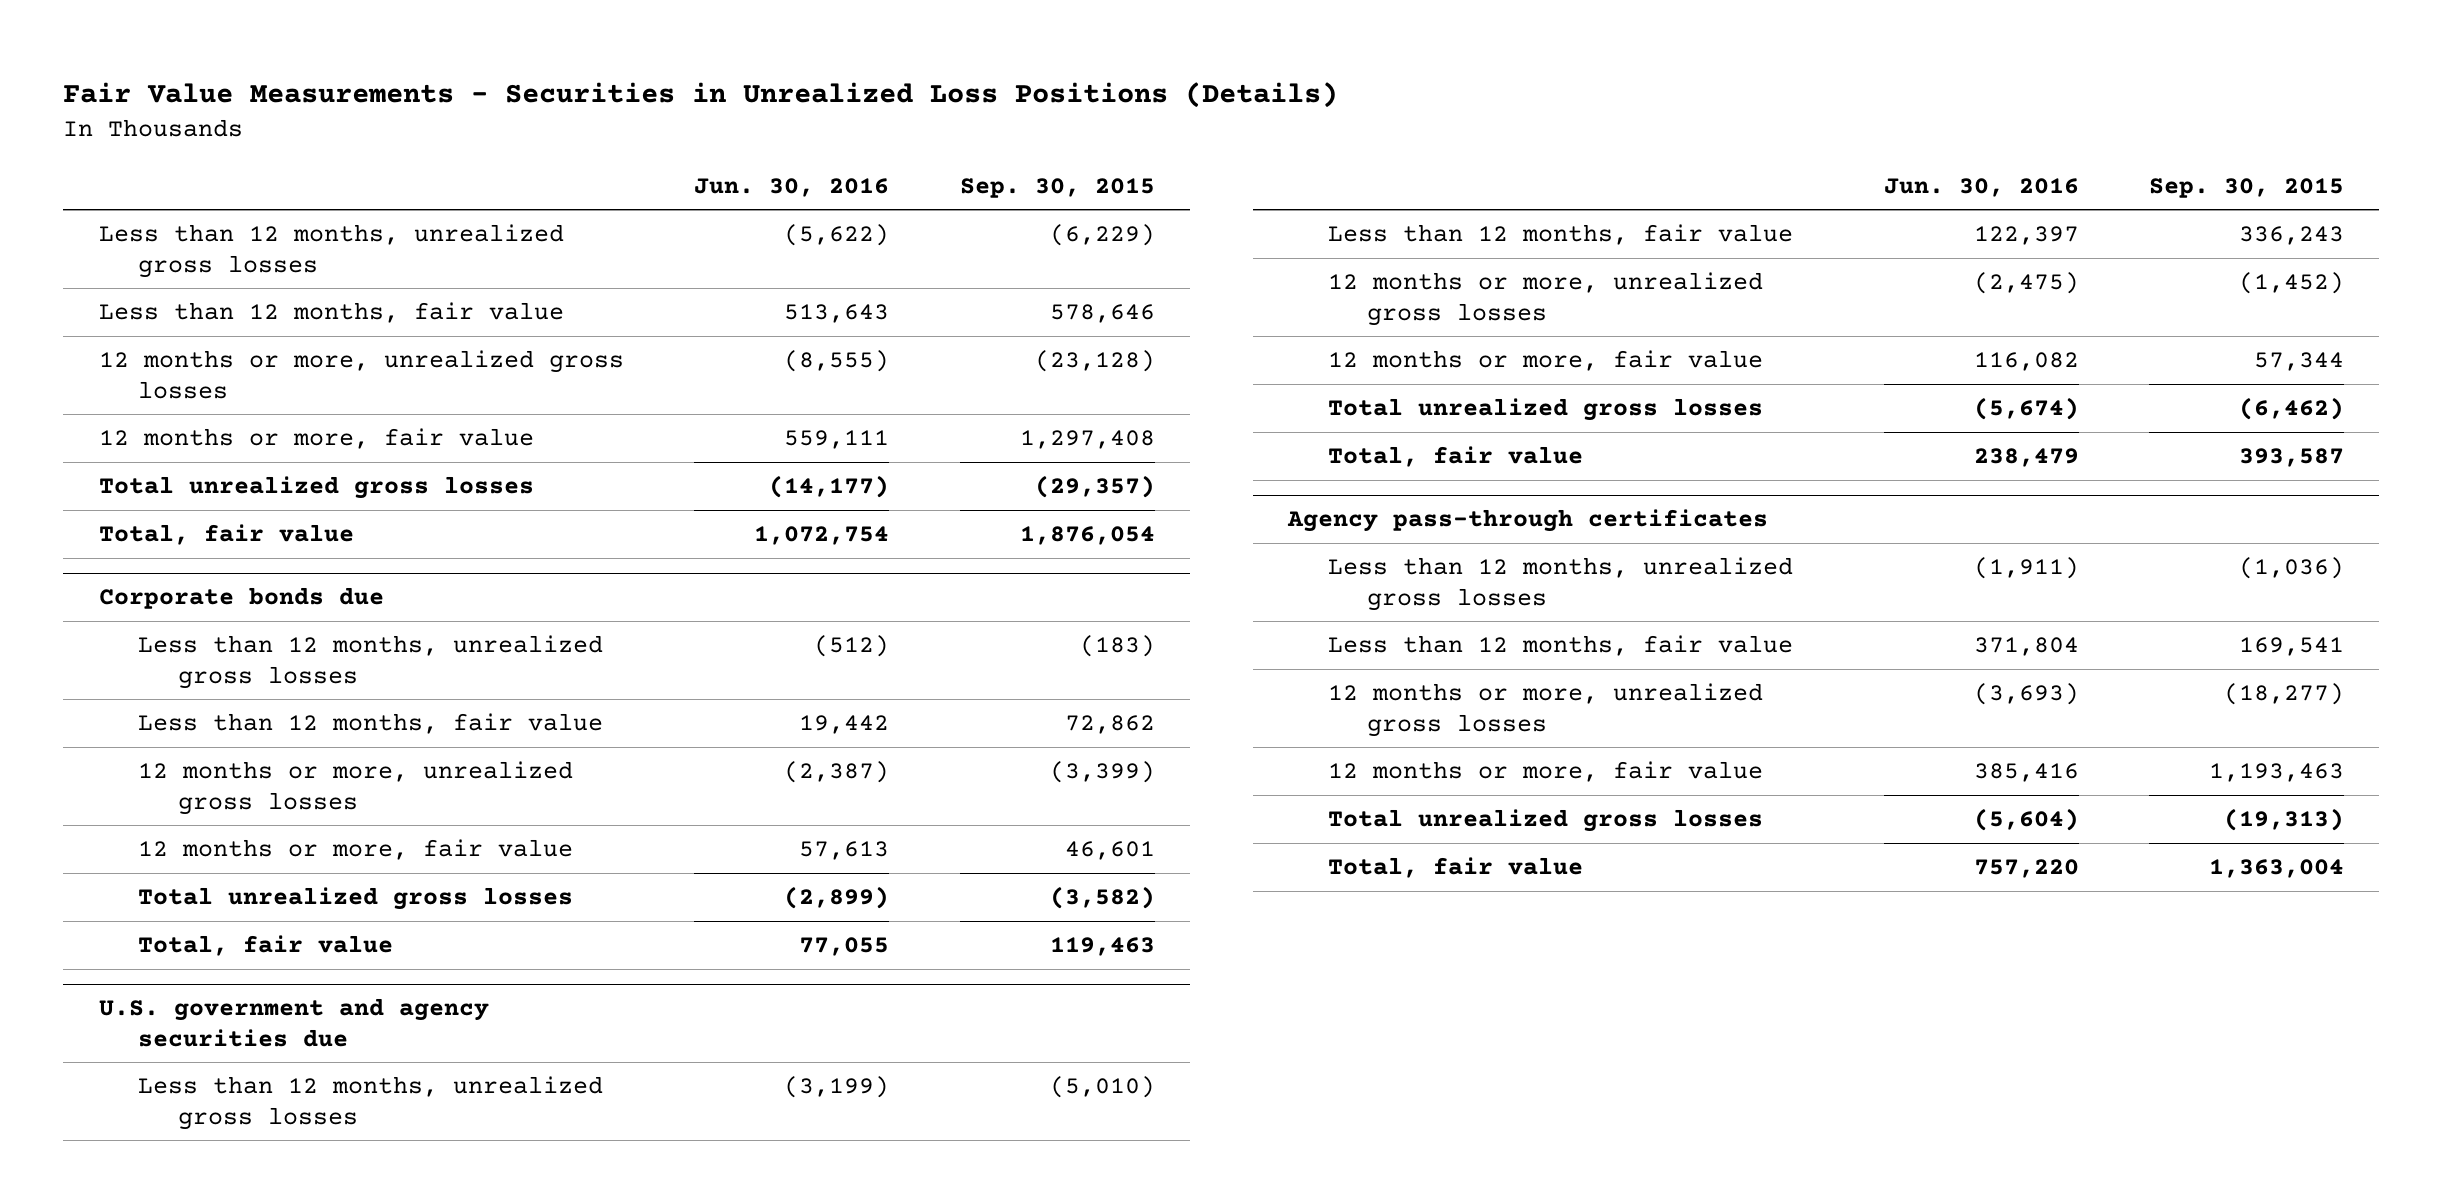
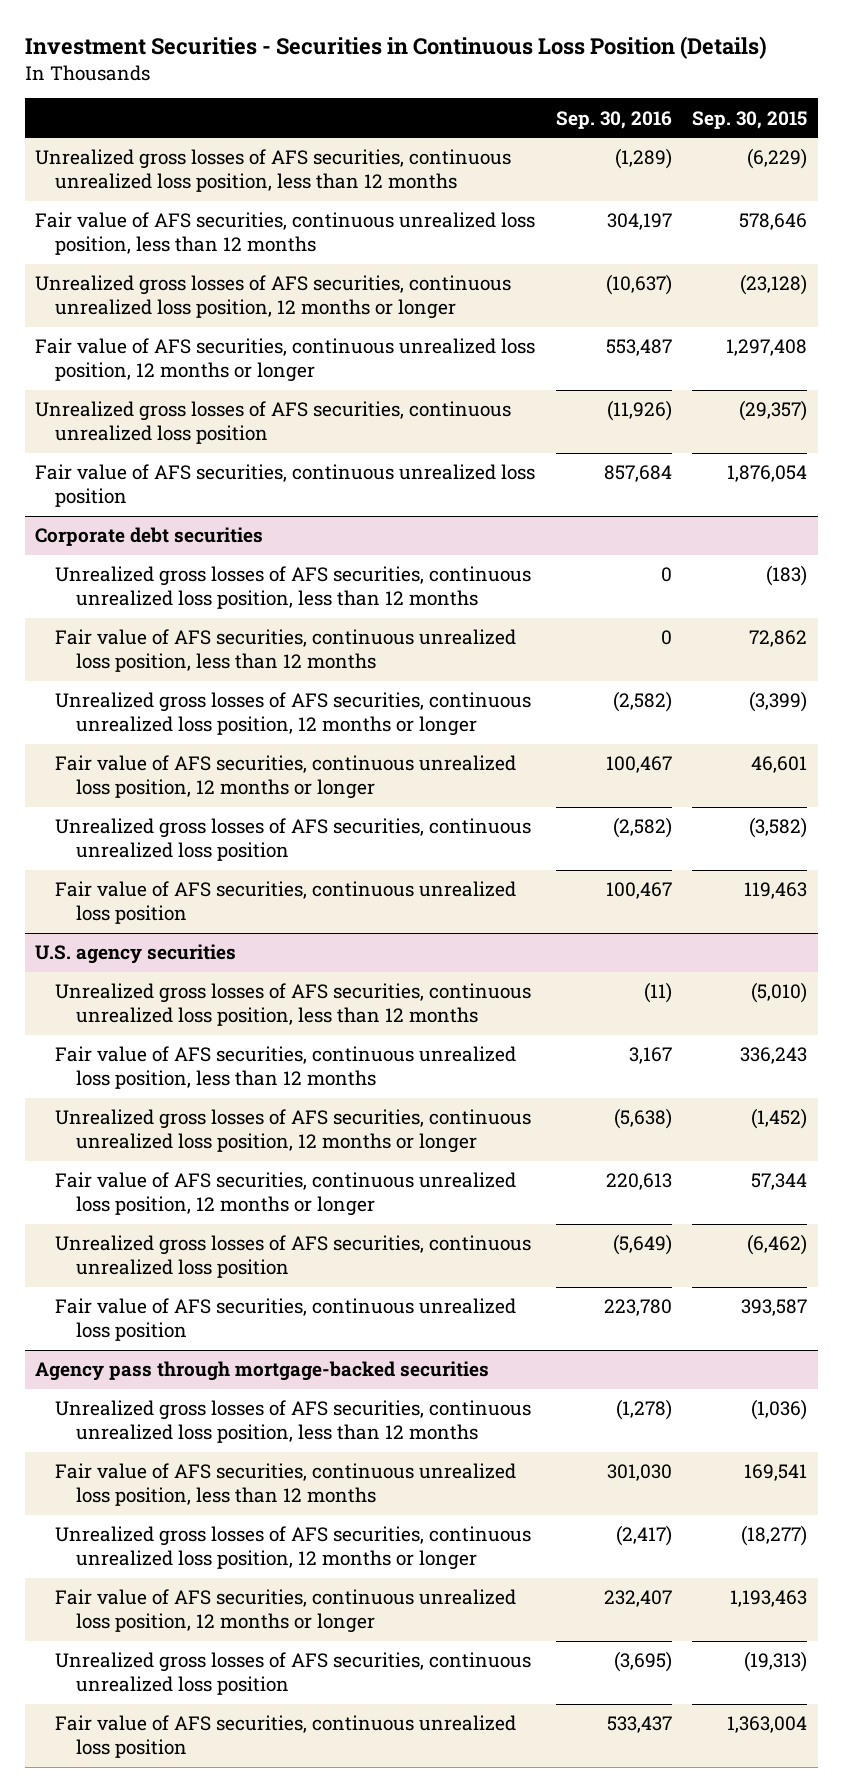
- Fair Value Measurements - Securities in Unrealized Loss Positions (Details)
+ Investment Securities - Securities in Continuous Loss Position (Details)
- | Jun. 30, 2016 | Sep. 30, 2015
+ | Sep. 30, 2016 | Sep. 30, 2015
- Less than 12 months, unrealized gross losses | (5,622) | (6,229)
- Less than 12 months, fair value | 513,643 | 578,646
- 12 months or more, unrealized gross losses | (8,555) | (23,128)
- 12 months or more, fair value | 559,111 | 1,297,408
- Total unrealized gross losses | (14,177) | (29,357)
- Total, fair value | 1,072,754 | 1,876,054
- Corporate bonds due
- Less than 12 months, unrealized gross losses | (512) | (183)
- Less than 12 months, fair value | 19,442 | 72,862
- 12 months or more, unrealized gross losses | (2,387) | (3,399)
- 12 months or more, fair value | 57,613 | 46,601
- Total unrealized gross losses | (2,899) | (3,582)
- Total, fair value | 77,055 | 119,463
- U.S. government and agency securities due
- Less than 12 months, unrealized gross losses | (3,199) | (5,010)
- Less than 12 months, fair value | 122,397 | 336,243
- 12 months or more, unrealized gross losses | (2,475) | (1,452)
- 12 months or more, fair value | 116,082 | 57,344
- Total unrealized gross losses | (5,674) | (6,462)
- Total, fair value | 238,479 | 393,587
- Agency pass-through certificates
- Less than 12 months, unrealized gross losses | (1,911) | (1,036)
- Less than 12 months, fair value | 371,804 | 169,541
- 12 months or more, unrealized gross losses | (3,693) | (18,277)
- 12 months or more, fair value | 385,416 | 1,193,463
- Total unrealized gross losses | (5,604) | (19,313)
- Total, fair value | 757,220 | 1,363,004
+ Unrealized gross losses of AFS securities, continuous unrealized loss position, less than 12 months | (1,289) | (6,229)
+ Fair value of AFS securities, continuous unrealized loss position, less than 12 months | 304,197 | 578,646
+ Unrealized gross losses of AFS securities, continuous unrealized loss position, 12 months or longer | (10,637) | (23,128)
+ Fair value of AFS securities, continuous unrealized loss position, 12 months or longer | 553,487 | 1,297,408
+ Unrealized gross losses of AFS securities, continuous unrealized loss position | (11,926) | (29,357)
+ Fair value of AFS securities, continuous unrealized loss position | 857,684 | 1,876,054
+ Corporate debt securities
+ Unrealized gross losses of AFS securities, continuous unrealized loss position, less than 12 months | 0 | (183)
+ Fair value of AFS securities, continuous unrealized loss position, less than 12 months | 0 | 72,862
+ Unrealized gross losses of AFS securities, continuous unrealized loss position, 12 months or longer | (2,582) | (3,399)
+ Fair value of AFS securities, continuous unrealized loss position, 12 months or longer | 100,467 | 46,601
+ Unrealized gross losses of AFS securities, continuous unrealized loss position | (2,582) | (3,582)
+ Fair value of AFS securities, continuous unrealized loss position | 100,467 | 119,463
+ U.S. agency securities
+ Unrealized gross losses of AFS securities, continuous unrealized loss position, less than 12 months | (11) | (5,010)
+ Fair value of AFS securities, continuous unrealized loss position, less than 12 months | 3,167 | 336,243
+ Unrealized gross losses of AFS securities, continuous unrealized loss position, 12 months or longer | (5,638) | (1,452)
+ Fair value of AFS securities, continuous unrealized loss position, 12 months or longer | 220,613 | 57,344
+ Unrealized gross losses of AFS securities, continuous unrealized loss position | (5,649) | (6,462)
+ Fair value of AFS securities, continuous unrealized loss position | 223,780 | 393,587
+ Agency pass through mortgage-backed securities
+ Unrealized gross losses of AFS securities, continuous unrealized loss position, less than 12 months | (1,278) | (1,036)
+ Fair value of AFS securities, continuous unrealized loss position, less than 12 months | 301,030 | 169,541
+ Unrealized gross losses of AFS securities, continuous unrealized loss position, 12 months or longer | (2,417) | (18,277)
+ Fair value of AFS securities, continuous unrealized loss position, 12 months or longer | 232,407 | 1,193,463
+ Unrealized gross losses of AFS securities, continuous unrealized loss position | (3,695) | (19,313)
+ Fair value of AFS securities, continuous unrealized loss position | 533,437 | 1,363,004

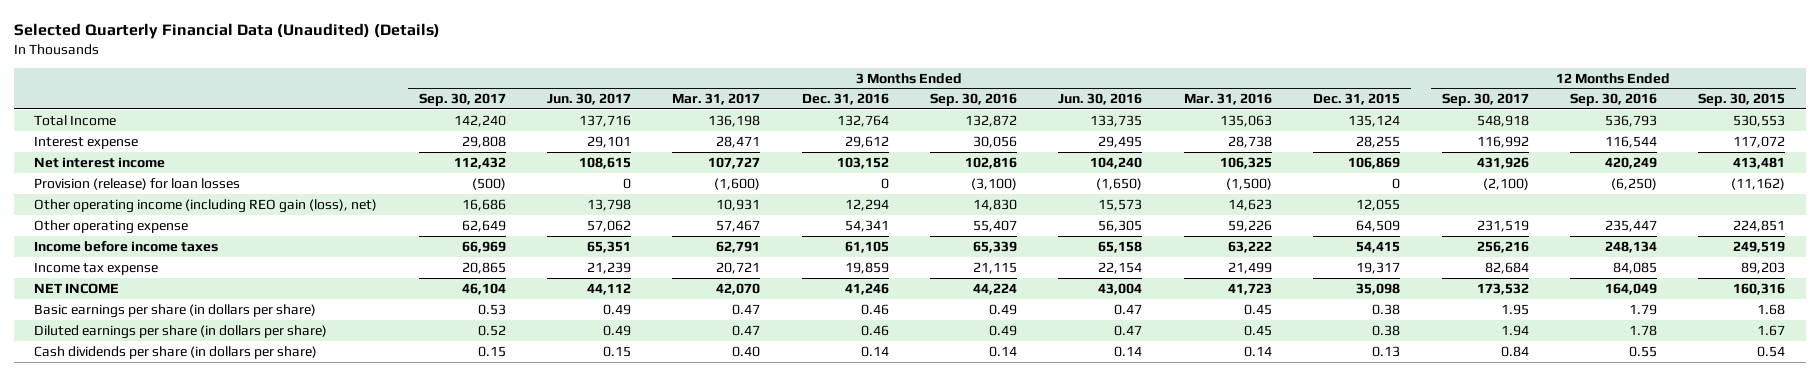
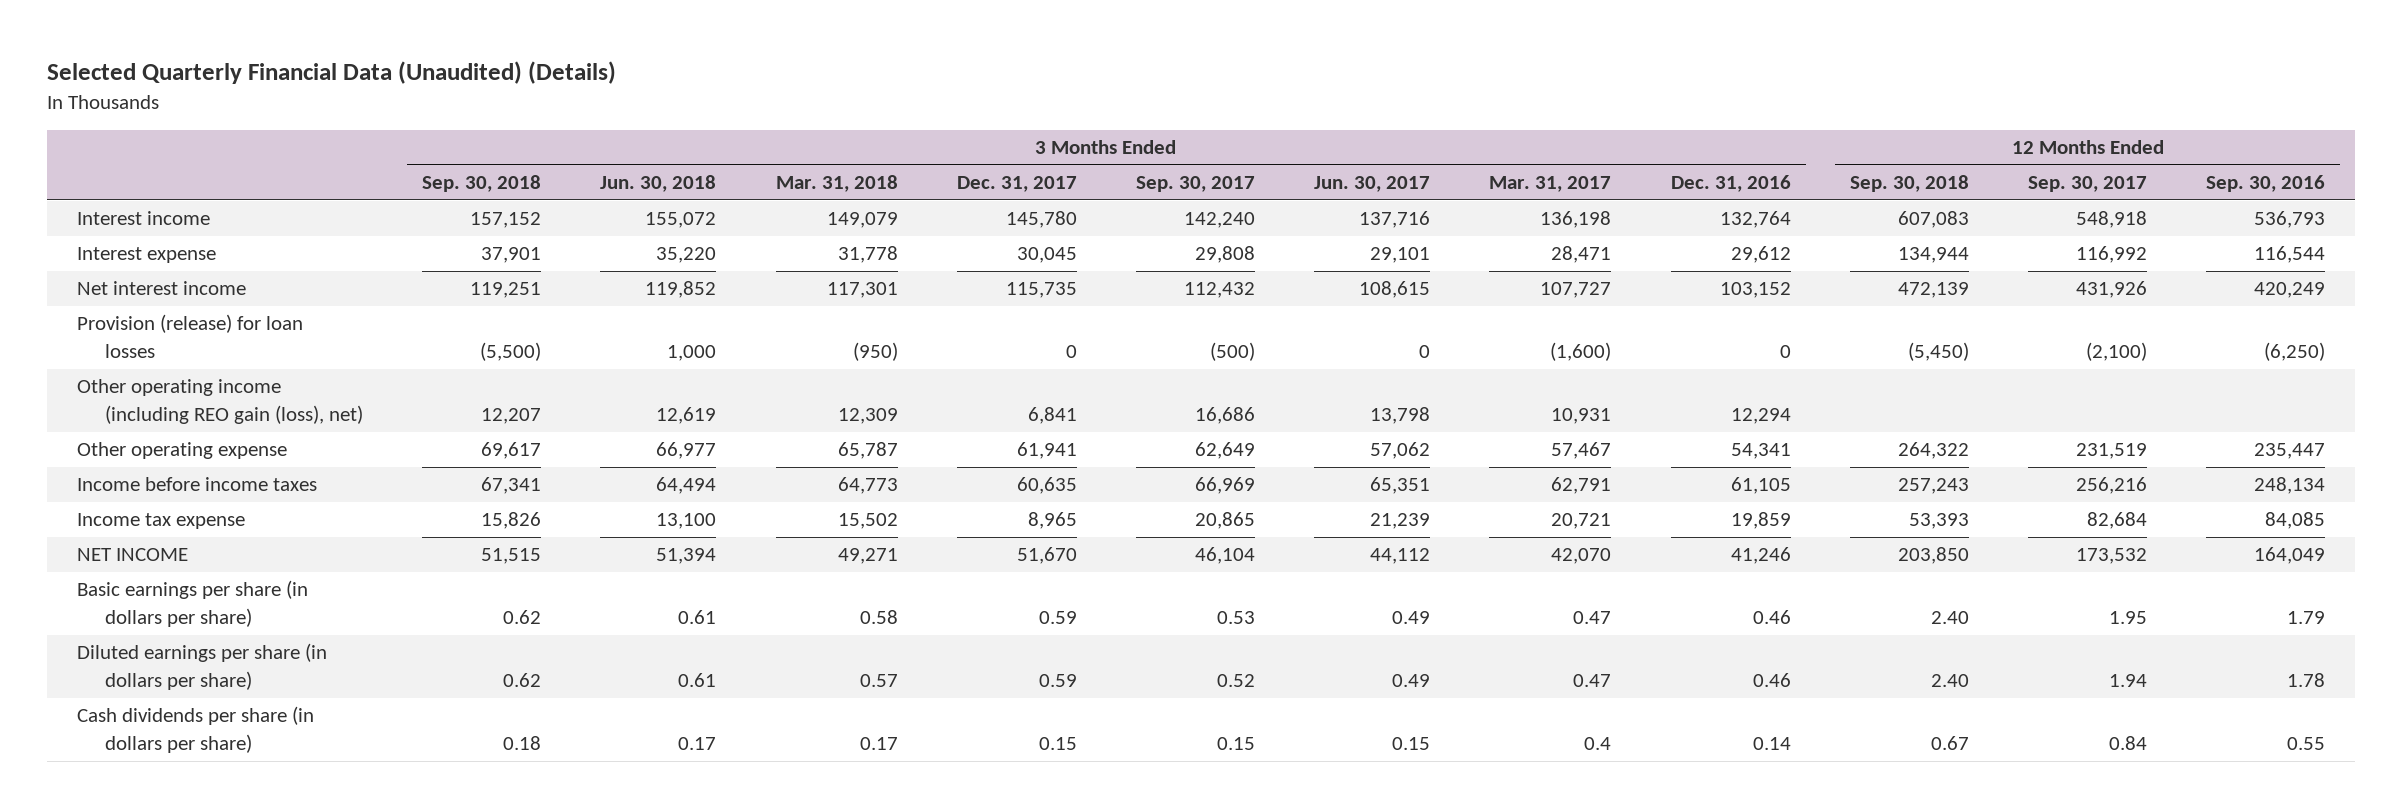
- | 3 Months Ended Sep. 30, 2017 | 3 Months Ended Jun. 30, 2017 | 3 Months Ended Mar. 31, 2017 | 3 Months Ended Dec. 31, 2016 | 3 Months Ended Sep. 30, 2016 | 3 Months Ended Jun. 30, 2016 | 3 Months Ended Mar. 31, 2016 | 3 Months Ended Dec. 31, 2015 | 12 Months Ended Sep. 30, 2017 | 12 Months Ended Sep. 30, 2016 | 12 Months Ended Sep. 30, 2015
+ | 3 Months Ended Sep. 30, 2018 | 3 Months Ended Jun. 30, 2018 | 3 Months Ended Mar. 31, 2018 | 3 Months Ended Dec. 31, 2017 | 3 Months Ended Sep. 30, 2017 | 3 Months Ended Jun. 30, 2017 | 3 Months Ended Mar. 31, 2017 | 3 Months Ended Dec. 31, 2016 | 12 Months Ended Sep. 30, 2018 | 12 Months Ended Sep. 30, 2017 | 12 Months Ended Sep. 30, 2016
- Total Income | 142,240 | 137,716 | 136,198 | 132,764 | 132,872 | 133,735 | 135,063 | 135,124 | 548,918 | 536,793 | 530,553
+ Interest income | 157,152 | 155,072 | 149,079 | 145,780 | 142,240 | 137,716 | 136,198 | 132,764 | 607,083 | 548,918 | 536,793
- Cash dividends per share (in dollars per share) | 0.15 | 0.15 | 0.40 | 0.14 | 0.14 | 0.14 | 0.14 | 0.13 | 0.84 | 0.55 | 0.54
+ Cash dividends per share (in dollars per share) | 0.18 | 0.17 | 0.17 | 0.15 | 0.15 | 0.15 | 0.4 | 0.14 | 0.67 | 0.84 | 0.55

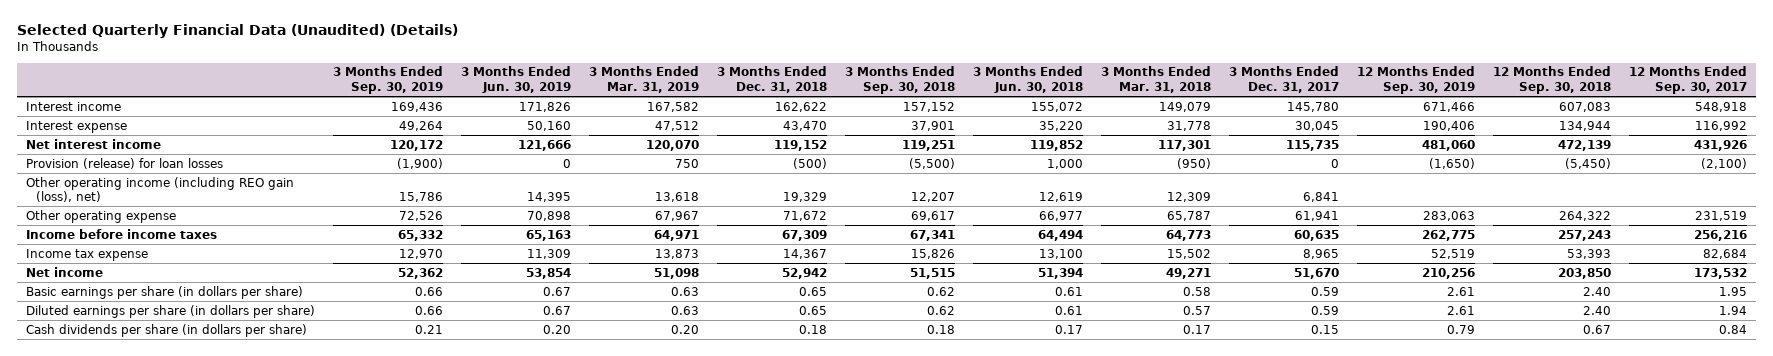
- | 3 Months Ended Sep. 30, 2018 | 3 Months Ended Jun. 30, 2018 | 3 Months Ended Mar. 31, 2018 | 3 Months Ended Dec. 31, 2017 | 3 Months Ended Sep. 30, 2017 | 3 Months Ended Jun. 30, 2017 | 3 Months Ended Mar. 31, 2017 | 3 Months Ended Dec. 31, 2016 | 12 Months Ended Sep. 30, 2018 | 12 Months Ended Sep. 30, 2017 | 12 Months Ended Sep. 30, 2016
+ | 3 Months Ended Sep. 30, 2019 | 3 Months Ended Jun. 30, 2019 | 3 Months Ended Mar. 31, 2019 | 3 Months Ended Dec. 31, 2018 | 3 Months Ended Sep. 30, 2018 | 3 Months Ended Jun. 30, 2018 | 3 Months Ended Mar. 31, 2018 | 3 Months Ended Dec. 31, 2017 | 12 Months Ended Sep. 30, 2019 | 12 Months Ended Sep. 30, 2018 | 12 Months Ended Sep. 30, 2017
- NET INCOME | 51,515 | 51,394 | 49,271 | 51,670 | 46,104 | 44,112 | 42,070 | 41,246 | 203,850 | 173,532 | 164,049
+ Net income | 52,362 | 53,854 | 51,098 | 52,942 | 51,515 | 51,394 | 49,271 | 51,670 | 210,256 | 203,850 | 173,532

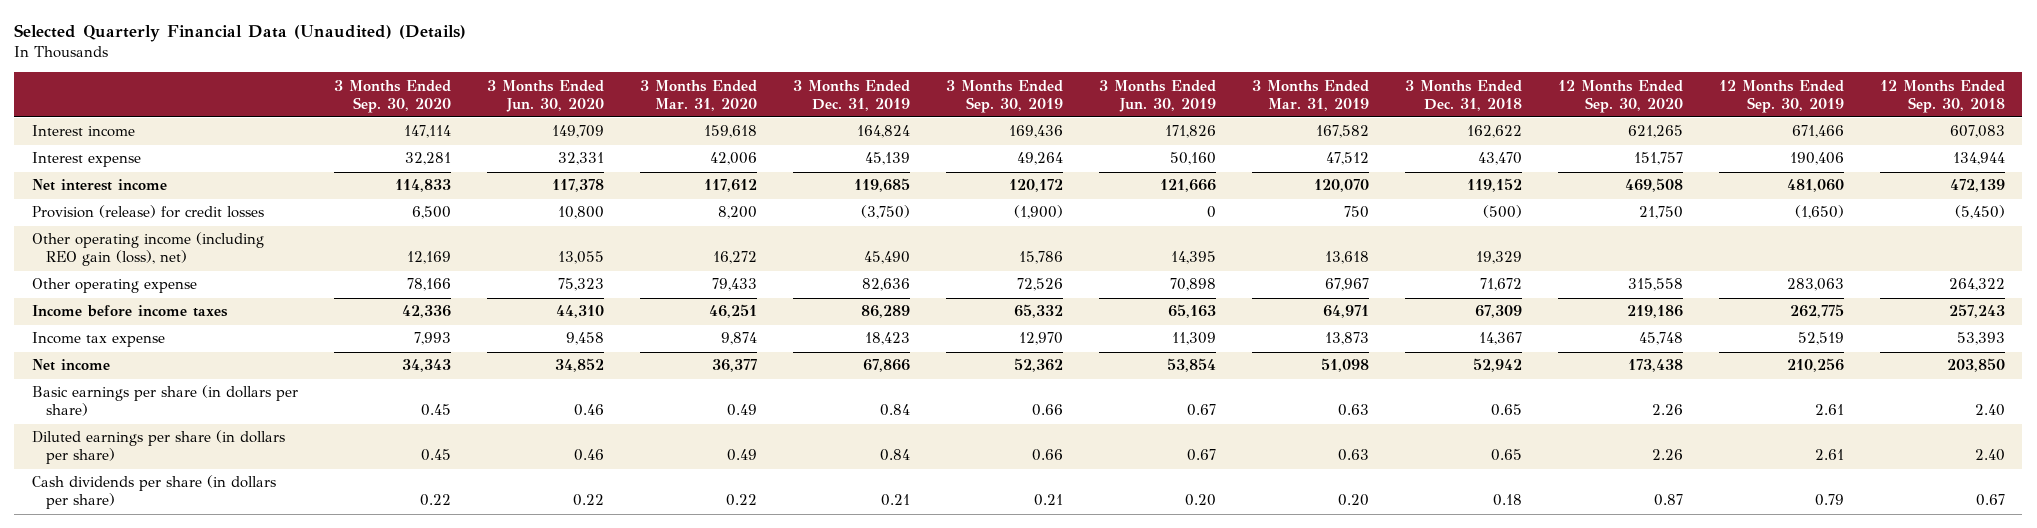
- | 3 Months Ended Sep. 30, 2019 | 3 Months Ended Jun. 30, 2019 | 3 Months Ended Mar. 31, 2019 | 3 Months Ended Dec. 31, 2018 | 3 Months Ended Sep. 30, 2018 | 3 Months Ended Jun. 30, 2018 | 3 Months Ended Mar. 31, 2018 | 3 Months Ended Dec. 31, 2017 | 12 Months Ended Sep. 30, 2019 | 12 Months Ended Sep. 30, 2018 | 12 Months Ended Sep. 30, 2017
+ | 3 Months Ended Sep. 30, 2020 | 3 Months Ended Jun. 30, 2020 | 3 Months Ended Mar. 31, 2020 | 3 Months Ended Dec. 31, 2019 | 3 Months Ended Sep. 30, 2019 | 3 Months Ended Jun. 30, 2019 | 3 Months Ended Mar. 31, 2019 | 3 Months Ended Dec. 31, 2018 | 12 Months Ended Sep. 30, 2020 | 12 Months Ended Sep. 30, 2019 | 12 Months Ended Sep. 30, 2018
- Provision (release) for loan losses | (1,900) | 0 | 750 | (500) | (5,500) | 1,000 | (950) | 0 | (1,650) | (5,450) | (2,100)
+ Provision (release) for credit losses | 6,500 | 10,800 | 8,200 | (3,750) | (1,900) | 0 | 750 | (500) | 21,750 | (1,650) | (5,450)

